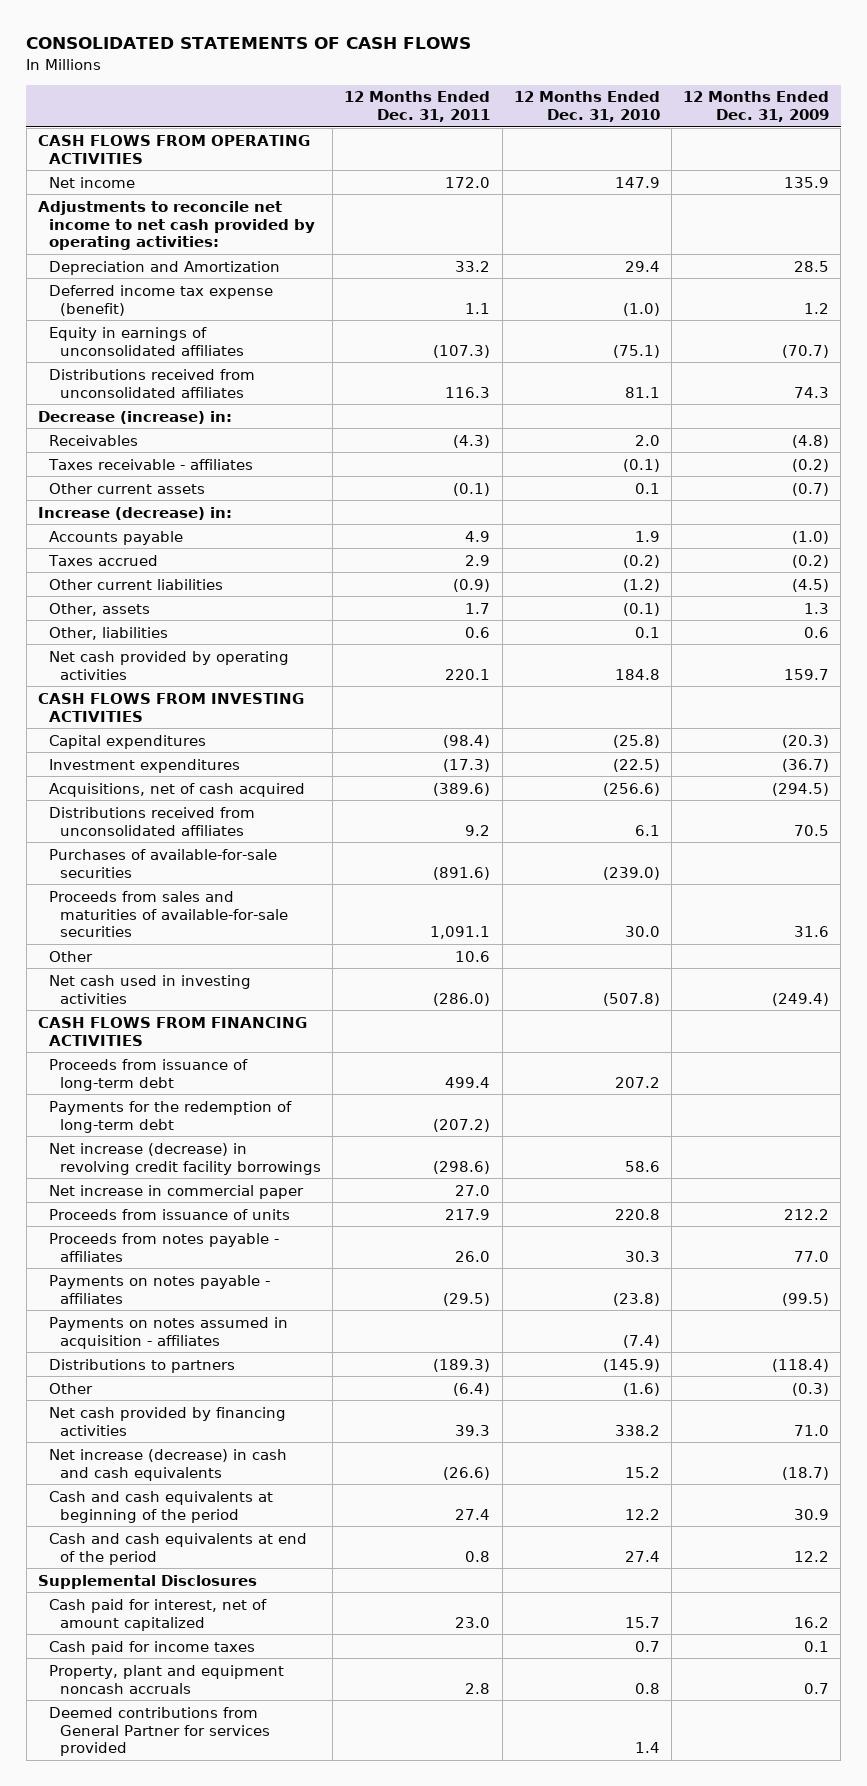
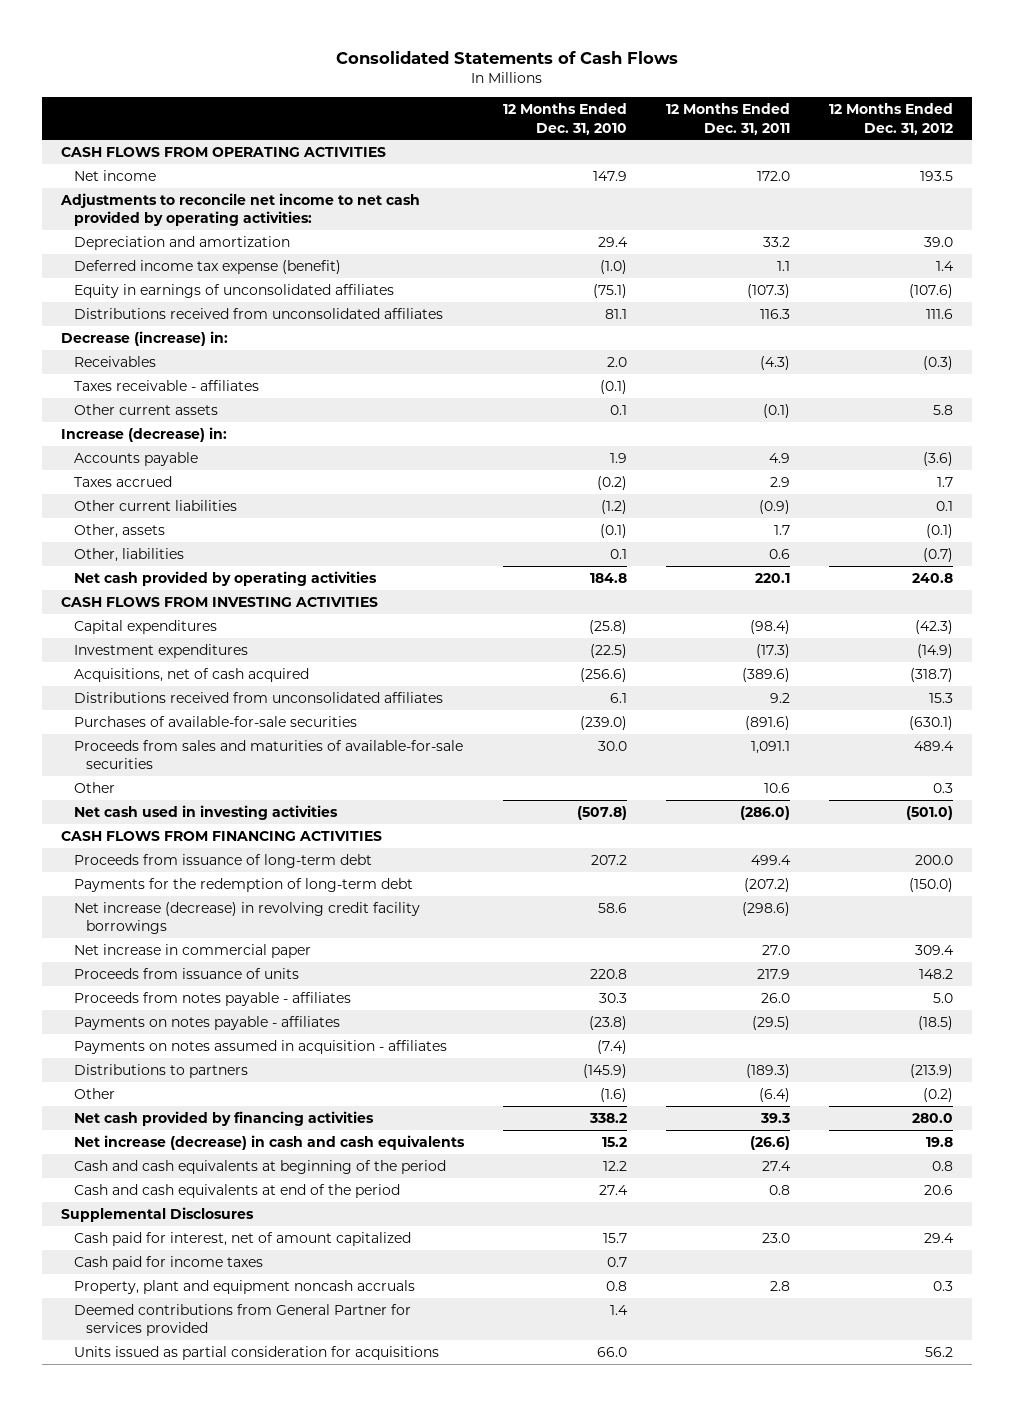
- CONSOLIDATED STATEMENTS OF CASH FLOWS
+ Consolidated Statements of Cash Flows
- | 12 Months Ended Dec. 31, 2011 | 12 Months Ended Dec. 31, 2010 | 12 Months Ended Dec. 31, 2009
+ | 12 Months Ended Dec. 31, 2010 | 12 Months Ended Dec. 31, 2011 | 12 Months Ended Dec. 31, 2012
- Depreciation and Amortization | 33.2 | 29.4 | 28.5
+ Depreciation and amortization | 29.4 | 33.2 | 39.0
+ Units issued as partial consideration for acquisitions | 66.0 | | 56.2

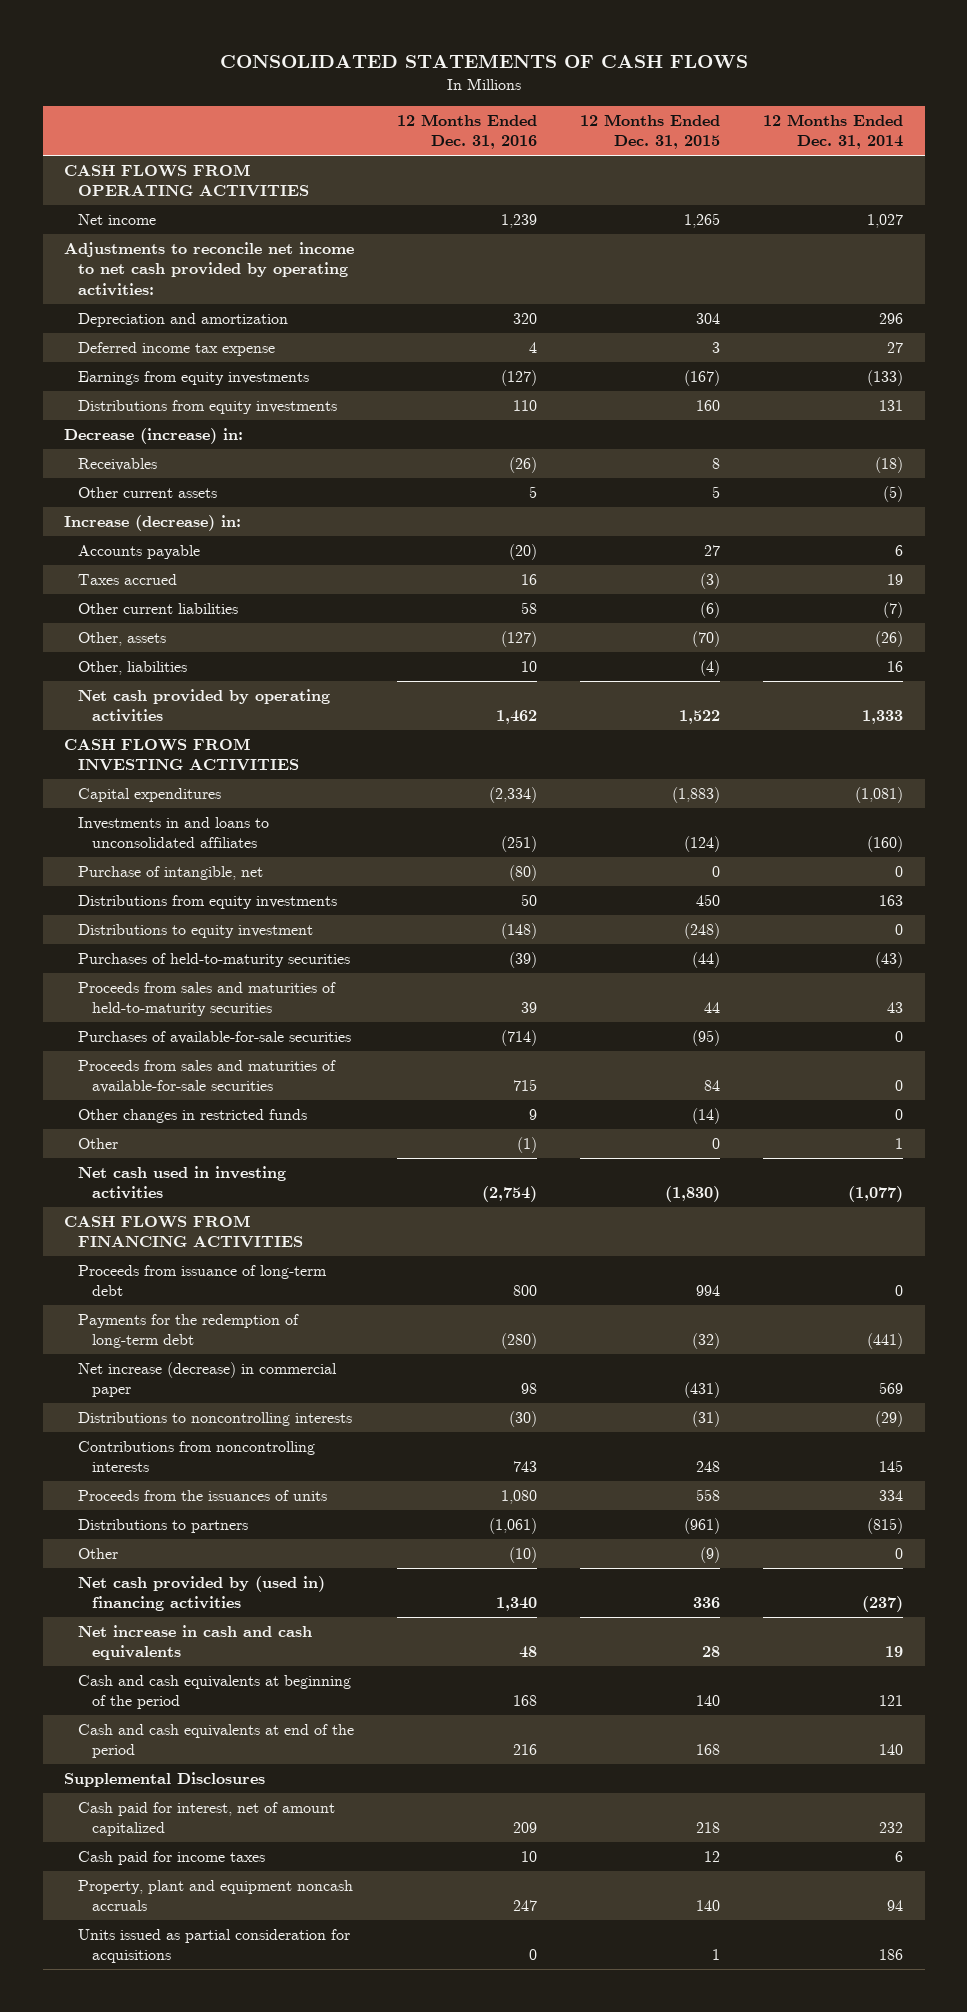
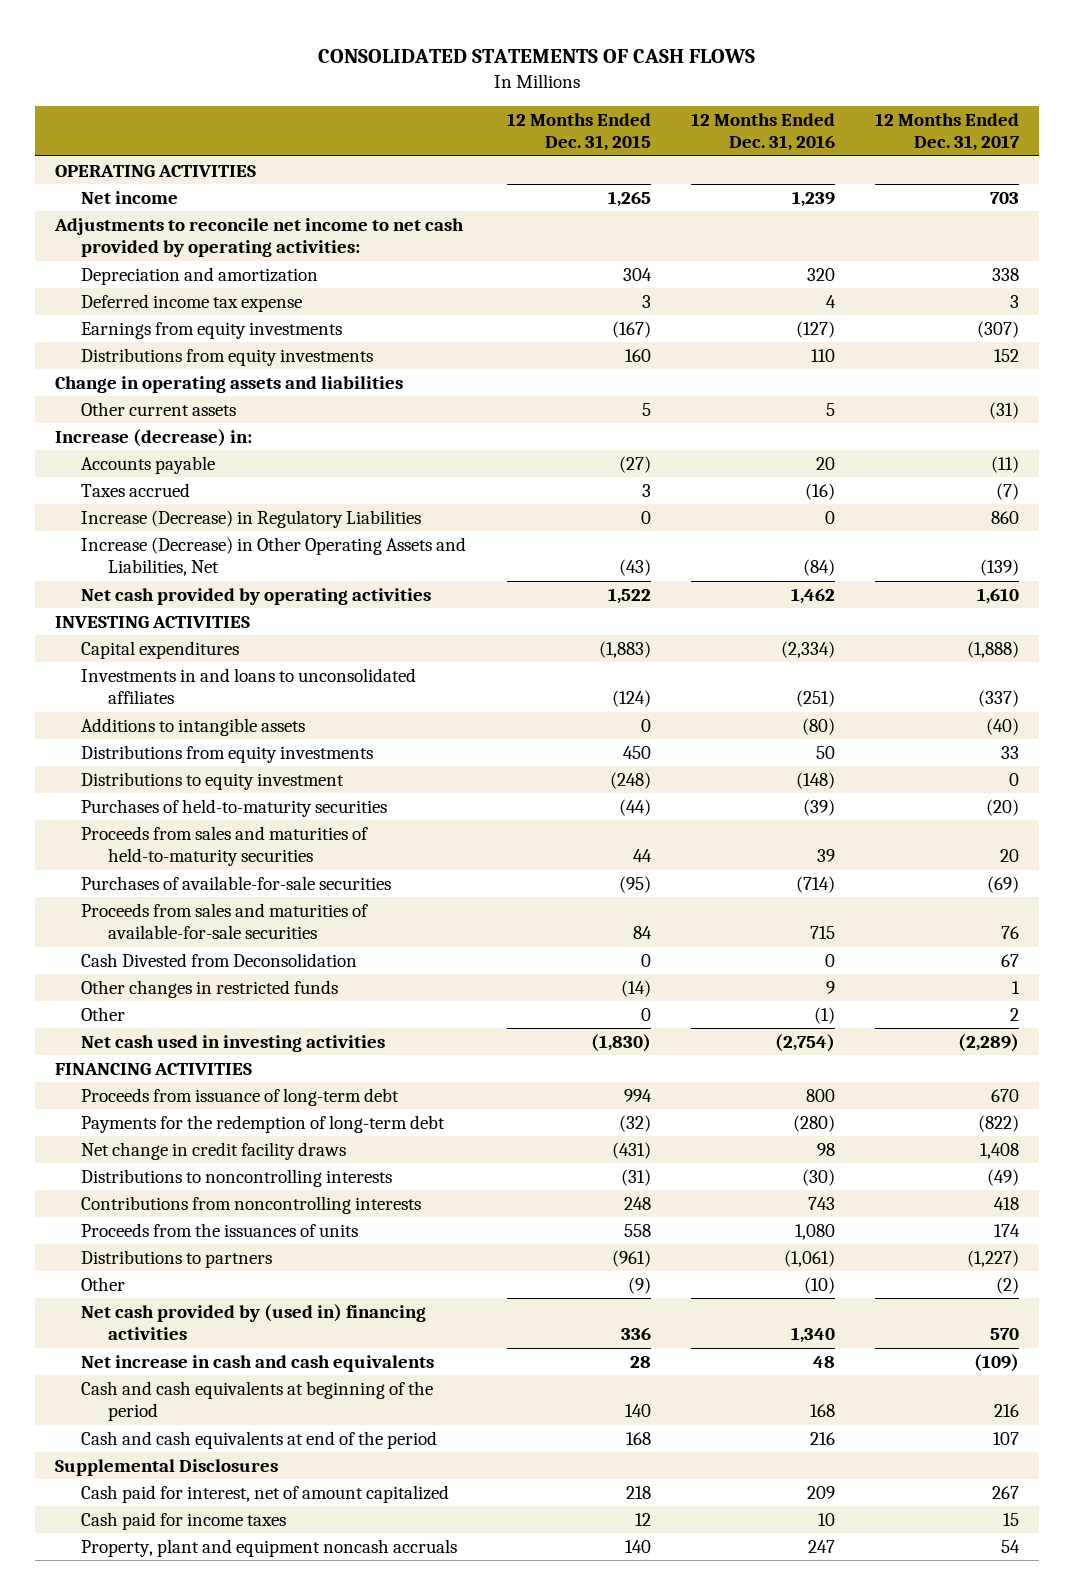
- | 12 Months Ended Dec. 31, 2016 | 12 Months Ended Dec. 31, 2015 | 12 Months Ended Dec. 31, 2014
+ | 12 Months Ended Dec. 31, 2015 | 12 Months Ended Dec. 31, 2016 | 12 Months Ended Dec. 31, 2017
- CASH FLOWS FROM OPERATING ACTIVITIES
+ OPERATING ACTIVITIES
- Decrease (increase) in:
- Receivables | (26) | 8 | (18)
+ Change in operating assets and liabilities
- Accounts payable | (20) | 27 | 6
- Taxes accrued | 16 | (3) | 19
- Other current liabilities | 58 | (6) | (7)
- Other, assets | (127) | (70) | (26)
- Other, liabilities | 10 | (4) | 16
+ Accounts payable | (27) | 20 | (11)
+ Taxes accrued | 3 | (16) | (7)
+ Increase (Decrease) in Regulatory Liabilities | 0 | 0 | 860
+ Increase (Decrease) in Other Operating Assets and Liabilities, Net | (43) | (84) | (139)
- CASH FLOWS FROM INVESTING ACTIVITIES
+ INVESTING ACTIVITIES
- Purchase of intangible, net | (80) | 0 | 0
+ Additions to intangible assets | 0 | (80) | (40)
+ Cash Divested from Deconsolidation | 0 | 0 | 67
- CASH FLOWS FROM FINANCING ACTIVITIES
+ FINANCING ACTIVITIES
- Net increase (decrease) in commercial paper | 98 | (431) | 569
+ Net change in credit facility draws | (431) | 98 | 1,408
- Units issued as partial consideration for acquisitions | 0 | 1 | 186

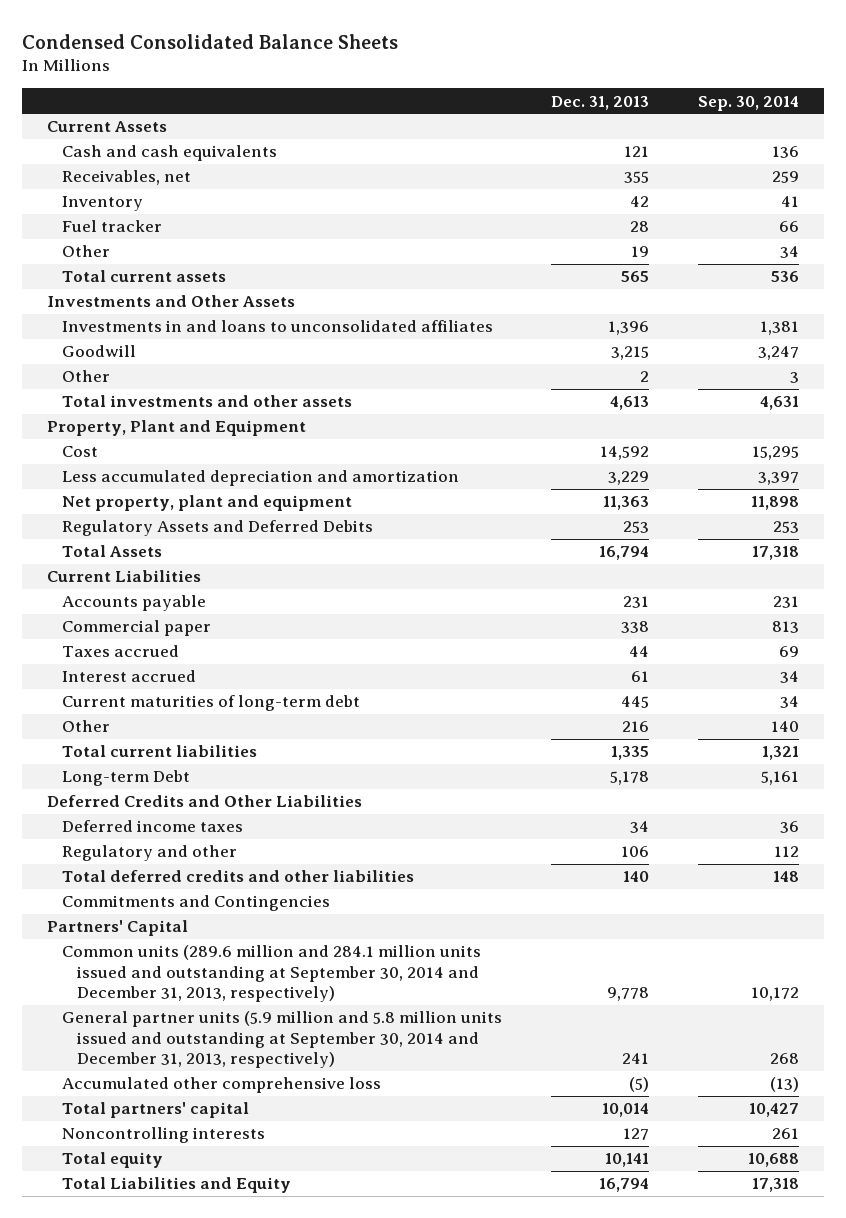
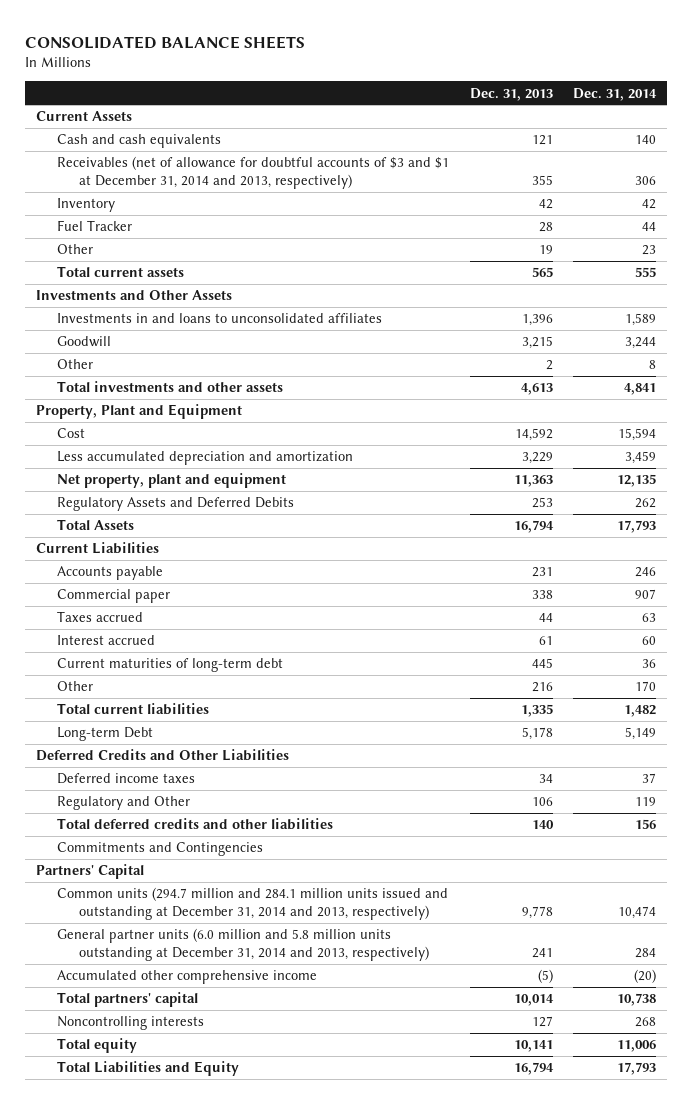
- Condensed Consolidated Balance Sheets
+ CONSOLIDATED BALANCE SHEETS
- | Dec. 31, 2013 | Sep. 30, 2014
+ | Dec. 31, 2013 | Dec. 31, 2014
- Receivables, net | 355 | 259
+ Receivables (net of allowance for doubtful accounts of $3 and $1 at December 31, 2014 and 2013, respectively) | 355 | 306
- Fuel tracker | 28 | 66
+ Fuel Tracker | 28 | 44
- Regulatory and other | 106 | 112
+ Regulatory and Other | 106 | 119
- Common units (289.6 million and 284.1 million units issued and outstanding at September 30, 2014 and December 31, 2013, respectively) | 9,778 | 10,172
- General partner units (5.9 million and 5.8 million units issued and outstanding at September 30, 2014 and December 31, 2013, respectively) | 241 | 268
- Accumulated other comprehensive loss | (5) | (13)
+ Common units (294.7 million and 284.1 million units issued and outstanding at December 31, 2014 and 2013, respectively) | 9,778 | 10,474
+ General partner units (6.0 million and 5.8 million units outstanding at December 31, 2014 and 2013, respectively) | 241 | 284
+ Accumulated other comprehensive income | (5) | (20)

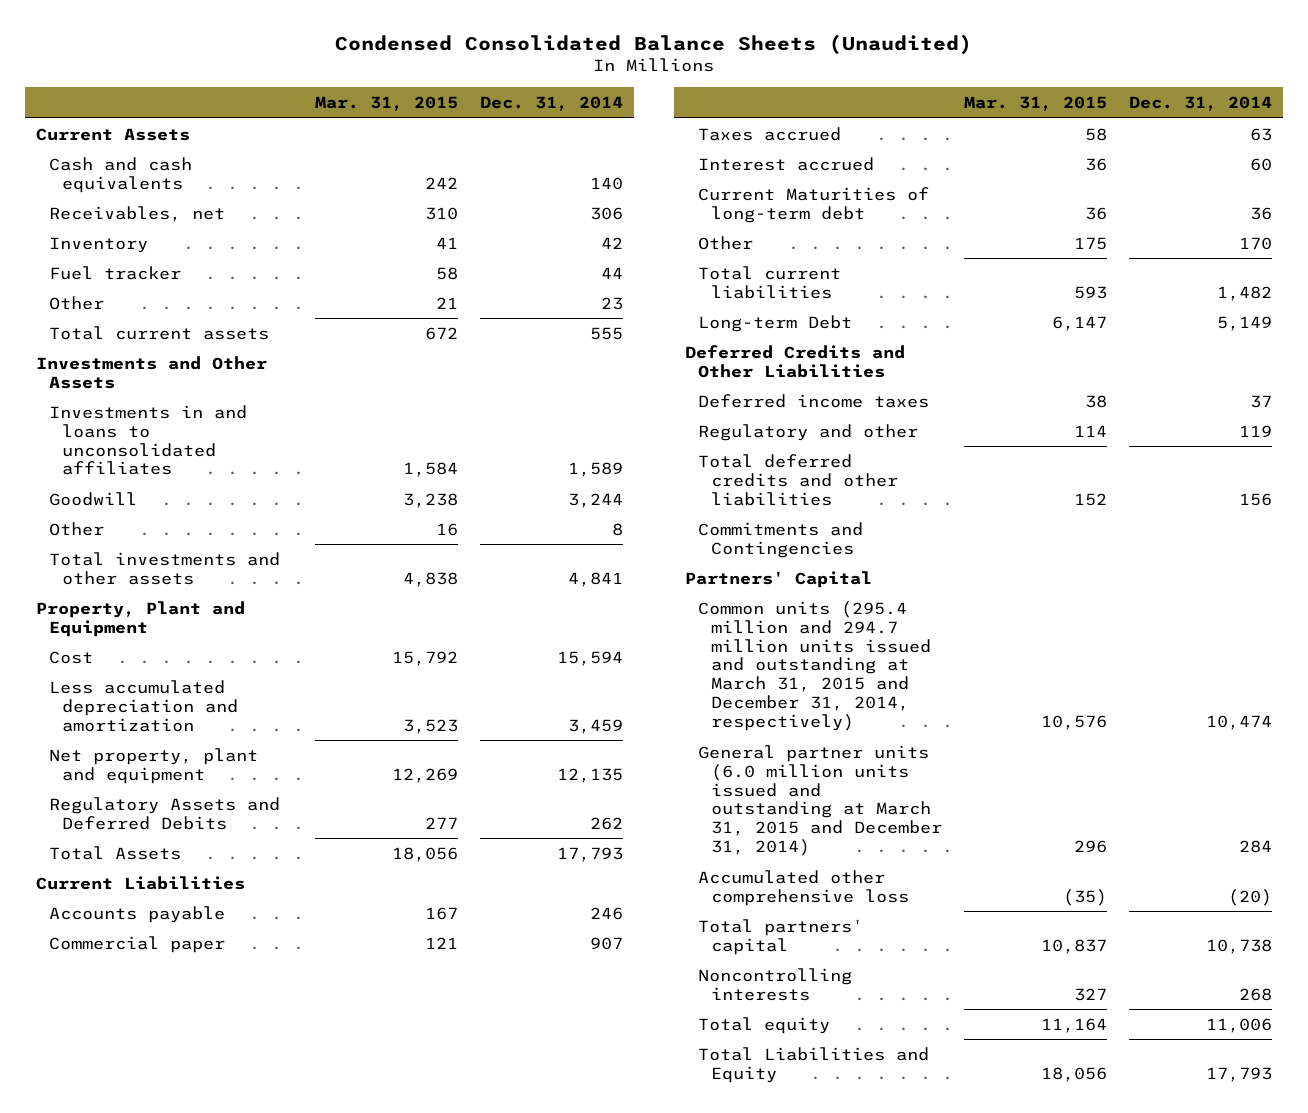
- CONSOLIDATED BALANCE SHEETS
+ Condensed Consolidated Balance Sheets (Unaudited)
- | Dec. 31, 2013 | Dec. 31, 2014
+ | Mar. 31, 2015 | Dec. 31, 2014
- Receivables (net of allowance for doubtful accounts of $3 and $1 at December 31, 2014 and 2013, respectively) | 355 | 306
+ Receivables, net | 310 | 306
- Fuel Tracker | 28 | 44
+ Fuel tracker | 58 | 44
- Current maturities of long-term debt | 445 | 36
+ Current Maturities of long-term debt | 36 | 36
- Regulatory and Other | 106 | 119
+ Regulatory and other | 114 | 119
- Common units (294.7 million and 284.1 million units issued and outstanding at December 31, 2014 and 2013, respectively) | 9,778 | 10,474
- General partner units (6.0 million and 5.8 million units outstanding at December 31, 2014 and 2013, respectively) | 241 | 284
- Accumulated other comprehensive income | (5) | (20)
+ Common units (295.4 million and 294.7 million units issued and outstanding at March 31, 2015 and December 31, 2014, respectively) | 10,576 | 10,474
+ General partner units (6.0 million units issued and outstanding at March 31, 2015 and December 31, 2014) | 296 | 284
+ Accumulated other comprehensive loss | (35) | (20)

